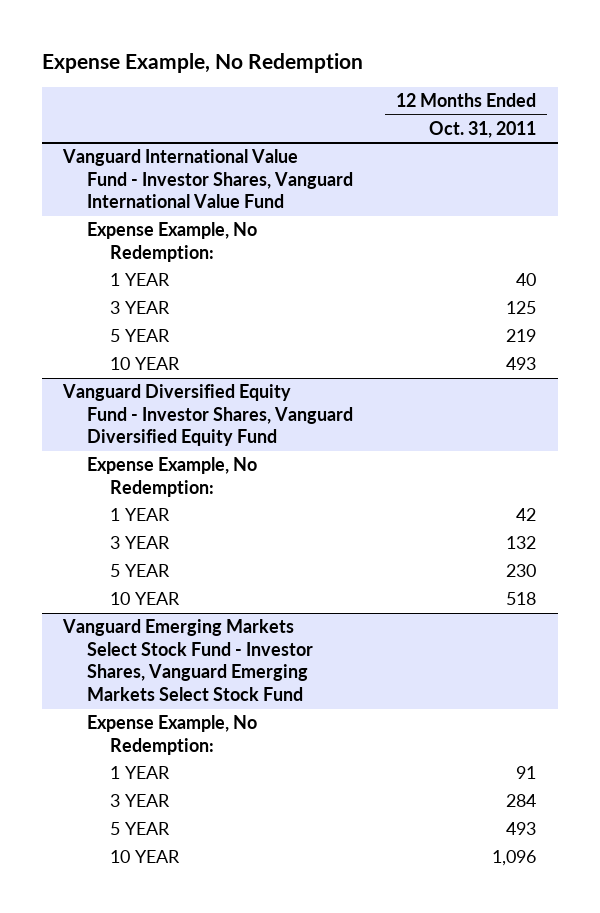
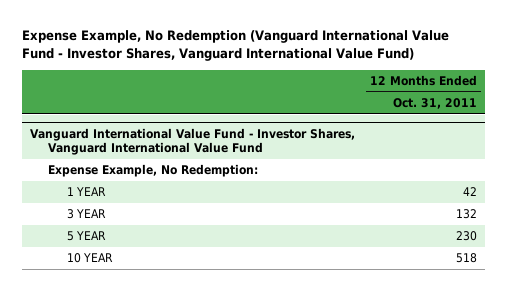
- Expense Example, No Redemption
+ Expense Example, No Redemption (Vanguard International Value Fund - Investor Shares, Vanguard International Value Fund)
@ Vanguard International Value Fund - Investor Shares, Vanguard International Value Fund
- 1 YEAR | 40
- 3 YEAR | 125
- 5 YEAR | 219
- 10 YEAR | 493
- Vanguard Diversified Equity Fund - Investor Shares, Vanguard Diversified Equity Fund
- Expense Example, No Redemption:
- Vanguard Emerging Markets Select Stock Fund - Investor Shares, Vanguard Emerging Markets Select Stock Fund
- Expense Example, No Redemption:
- 1 YEAR | 91
- 3 YEAR | 284
- 5 YEAR | 493
- 10 YEAR | 1,096

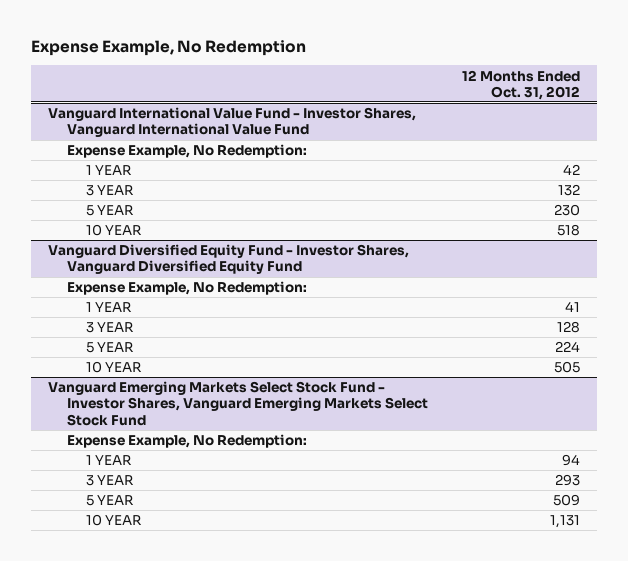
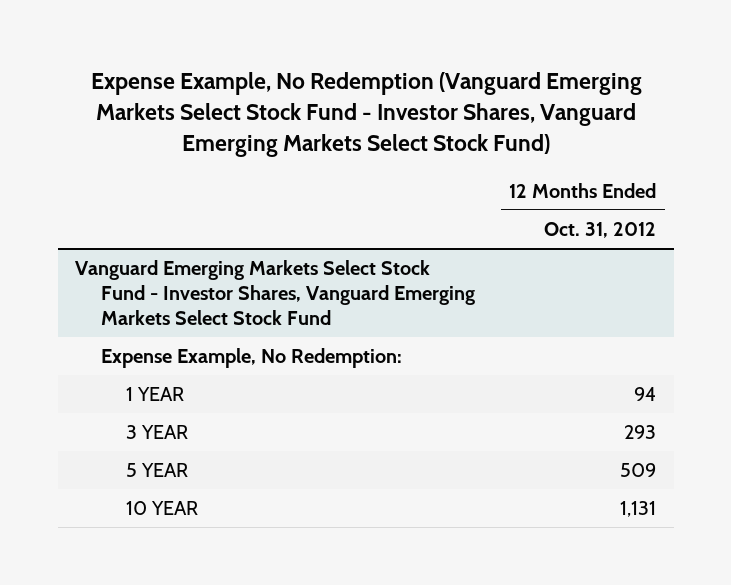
- Expense Example, No Redemption
+ Expense Example, No Redemption (Vanguard Emerging Markets Select Stock Fund - Investor Shares, Vanguard Emerging Markets Select Stock Fund)
- Vanguard International Value Fund - Investor Shares, Vanguard International Value Fund
- Expense Example, No Redemption:
- 1 YEAR | 42
- 3 YEAR | 132
- 5 YEAR | 230
- 10 YEAR | 518
- Vanguard Diversified Equity Fund - Investor Shares, Vanguard Diversified Equity Fund
- Expense Example, No Redemption:
- 1 YEAR | 41
- 3 YEAR | 128
- 5 YEAR | 224
- 10 YEAR | 505

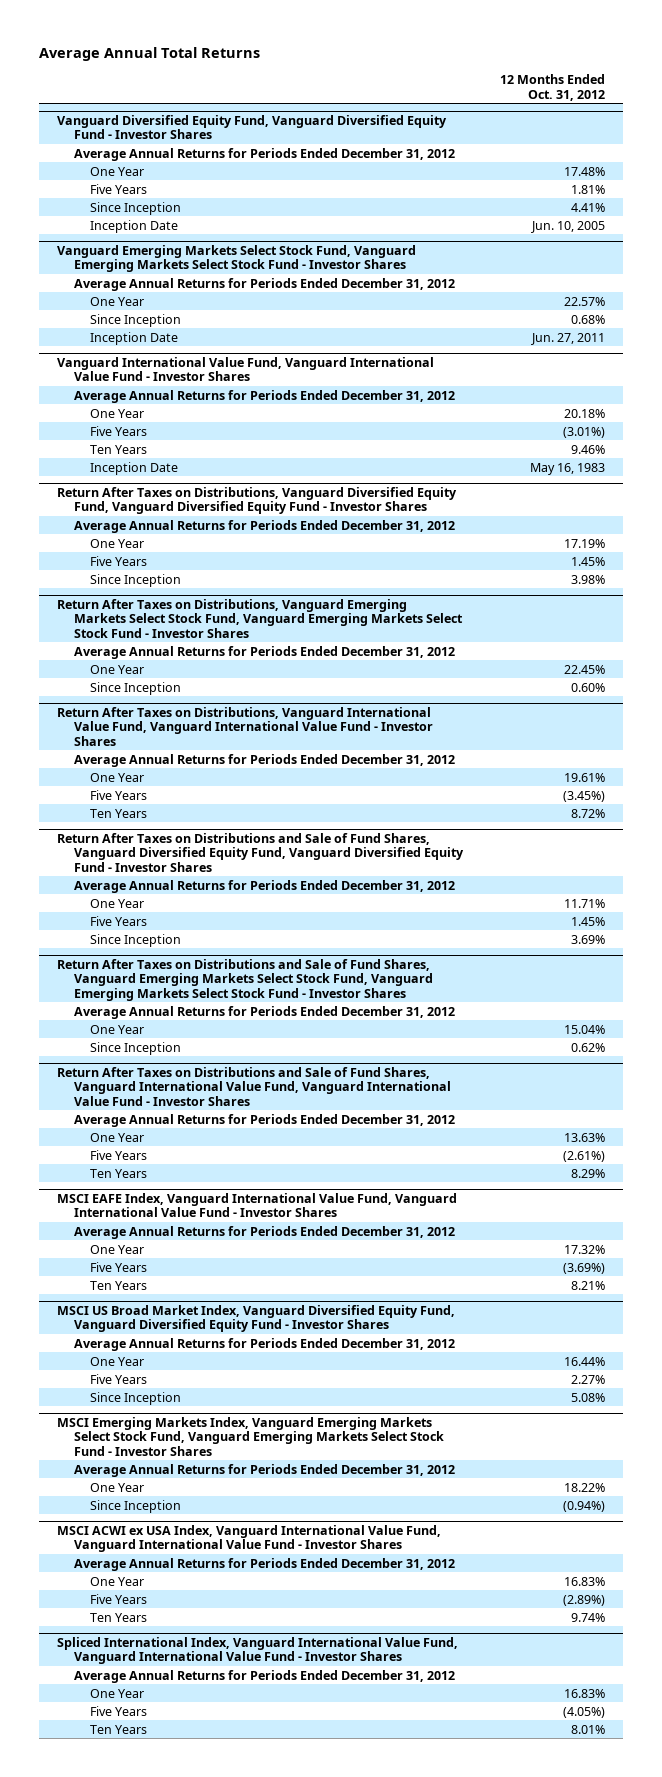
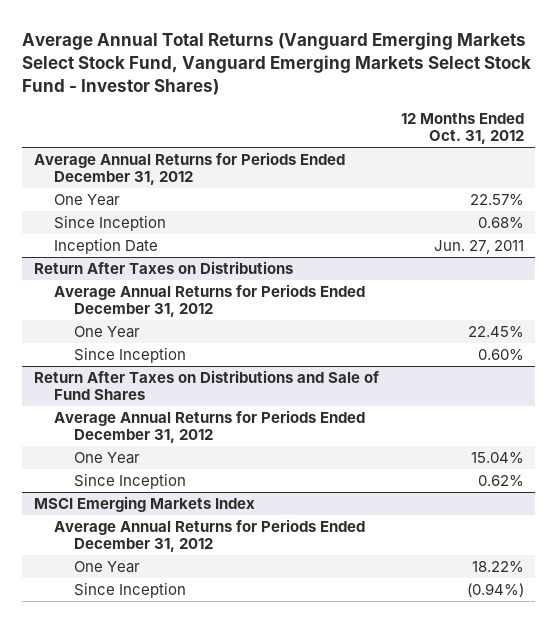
- Average Annual Total Returns
+ Average Annual Total Returns (Vanguard Emerging Markets Select Stock Fund, Vanguard Emerging Markets Select Stock Fund - Investor Shares)
- Vanguard Diversified Equity Fund, Vanguard Diversified Equity Fund - Investor Shares
- One Year | 17.48%
- Five Years | 1.81%
- Since Inception | 4.41%
- Inception Date | Jun. 10, 2005
- Vanguard Emerging Markets Select Stock Fund, Vanguard Emerging Markets Select Stock Fund - Investor Shares
- Average Annual Returns for Periods Ended December 31, 2012
- Vanguard International Value Fund, Vanguard International Value Fund - Investor Shares
- Average Annual Returns for Periods Ended December 31, 2012
- One Year | 20.18%
- Five Years | (3.01%)
- Ten Years | 9.46%
- Inception Date | May 16, 1983
- Return After Taxes on Distributions, Vanguard Diversified Equity Fund, Vanguard Diversified Equity Fund - Investor Shares
- Average Annual Returns for Periods Ended December 31, 2012
- One Year | 17.19%
- Five Years | 1.45%
- Since Inception | 3.98%
- Return After Taxes on Distributions, Vanguard Emerging Markets Select Stock Fund, Vanguard Emerging Markets Select Stock Fund - Investor Shares
+ Return After Taxes on Distributions
- Return After Taxes on Distributions, Vanguard International Value Fund, Vanguard International Value Fund - Investor Shares
- Average Annual Returns for Periods Ended December 31, 2012
- One Year | 19.61%
- Five Years | (3.45%)
- Ten Years | 8.72%
- Return After Taxes on Distributions and Sale of Fund Shares, Vanguard Diversified Equity Fund, Vanguard Diversified Equity Fund - Investor Shares
- Average Annual Returns for Periods Ended December 31, 2012
- One Year | 11.71%
- Five Years | 1.45%
- Since Inception | 3.69%
- Return After Taxes on Distributions and Sale of Fund Shares, Vanguard Emerging Markets Select Stock Fund, Vanguard Emerging Markets Select Stock Fund - Investor Shares
+ Return After Taxes on Distributions and Sale of Fund Shares
- Return After Taxes on Distributions and Sale of Fund Shares, Vanguard International Value Fund, Vanguard International Value Fund - Investor Shares
- Average Annual Returns for Periods Ended December 31, 2012
- One Year | 13.63%
- Five Years | (2.61%)
- Ten Years | 8.29%
- MSCI EAFE Index, Vanguard International Value Fund, Vanguard International Value Fund - Investor Shares
- Average Annual Returns for Periods Ended December 31, 2012
- One Year | 17.32%
- Five Years | (3.69%)
- Ten Years | 8.21%
- MSCI US Broad Market Index, Vanguard Diversified Equity Fund, Vanguard Diversified Equity Fund - Investor Shares
- Average Annual Returns for Periods Ended December 31, 2012
- One Year | 16.44%
- Five Years | 2.27%
- Since Inception | 5.08%
- MSCI Emerging Markets Index, Vanguard Emerging Markets Select Stock Fund, Vanguard Emerging Markets Select Stock Fund - Investor Shares
+ MSCI Emerging Markets Index
- MSCI ACWI ex USA Index, Vanguard International Value Fund, Vanguard International Value Fund - Investor Shares
- Average Annual Returns for Periods Ended December 31, 2012
- One Year | 16.83%
- Five Years | (2.89%)
- Ten Years | 9.74%
- Spliced International Index, Vanguard International Value Fund, Vanguard International Value Fund - Investor Shares
- Average Annual Returns for Periods Ended December 31, 2012
- One Year | 16.83%
- Five Years | (4.05%)
- Ten Years | 8.01%

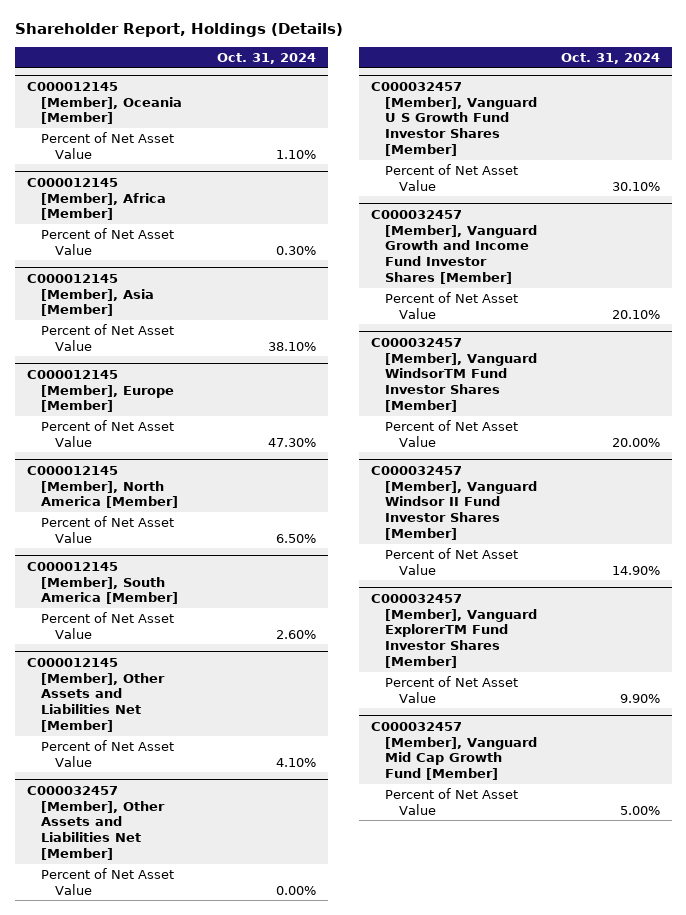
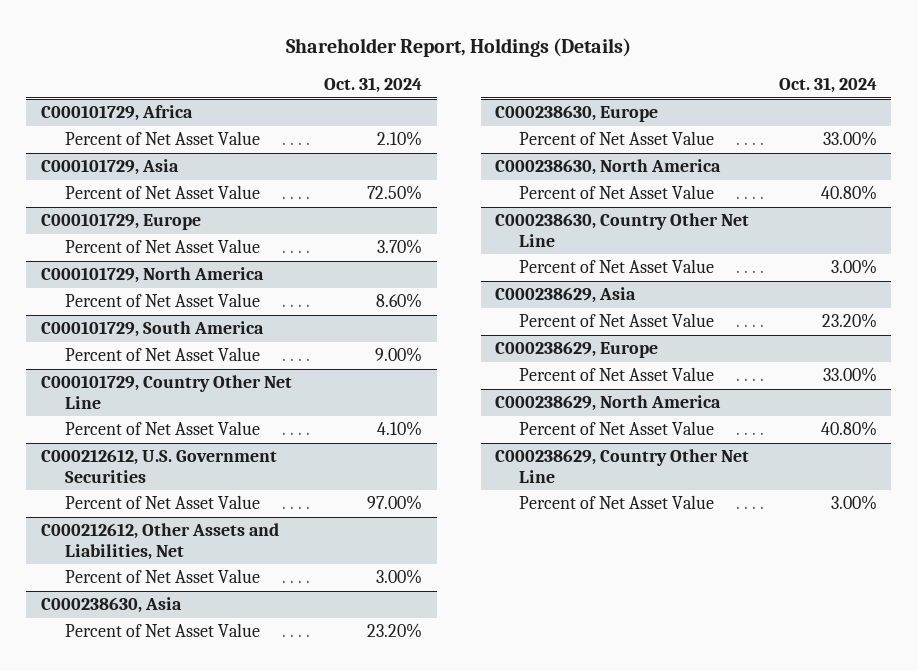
- C000012145 [Member], Oceania [Member]
- Percent of Net Asset Value | 1.10%
- C000012145 [Member], Africa [Member]
- Percent of Net Asset Value | 0.30%
- C000012145 [Member], Asia [Member]
- Percent of Net Asset Value | 38.10%
- C000012145 [Member], Europe [Member]
- Percent of Net Asset Value | 47.30%
- C000012145 [Member], North America [Member]
- Percent of Net Asset Value | 6.50%
- C000012145 [Member], South America [Member]
- Percent of Net Asset Value | 2.60%
- C000012145 [Member], Other Assets and Liabilities Net [Member]
+ C000101729, Africa
+ Percent of Net Asset Value | 2.10%
+ C000101729, Asia
+ Percent of Net Asset Value | 72.50%
+ C000101729, Europe
+ Percent of Net Asset Value | 3.70%
+ C000101729, North America
+ Percent of Net Asset Value | 8.60%
+ C000101729, South America
+ Percent of Net Asset Value | 9.00%
+ C000101729, Country Other Net Line
- C000032457 [Member], Other Assets and Liabilities Net [Member]
- Percent of Net Asset Value | 0.00%
- C000032457 [Member], Vanguard U S Growth Fund Investor Shares [Member]
- Percent of Net Asset Value | 30.10%
- C000032457 [Member], Vanguard Growth and Income Fund Investor Shares [Member]
- Percent of Net Asset Value | 20.10%
- C000032457 [Member], Vanguard WindsorTM Fund Investor Shares [Member]
- Percent of Net Asset Value | 20.00%
- C000032457 [Member], Vanguard Windsor II Fund Investor Shares [Member]
- Percent of Net Asset Value | 14.90%
- C000032457 [Member], Vanguard ExplorerTM Fund Investor Shares [Member]
- Percent of Net Asset Value | 9.90%
- C000032457 [Member], Vanguard Mid Cap Growth Fund [Member]
- Percent of Net Asset Value | 5.00%
+ C000212612, U.S. Government Securities
+ Percent of Net Asset Value | 97.00%
+ C000212612, Other Assets and Liabilities, Net
+ Percent of Net Asset Value | 3.00%
+ C000238630, Asia
+ Percent of Net Asset Value | 23.20%
+ C000238630, Europe
+ Percent of Net Asset Value | 33.00%
+ C000238630, North America
+ Percent of Net Asset Value | 40.80%
+ C000238630, Country Other Net Line
+ Percent of Net Asset Value | 3.00%
+ C000238629, Asia
+ Percent of Net Asset Value | 23.20%
+ C000238629, Europe
+ Percent of Net Asset Value | 33.00%
+ C000238629, North America
+ Percent of Net Asset Value | 40.80%
+ C000238629, Country Other Net Line
+ Percent of Net Asset Value | 3.00%

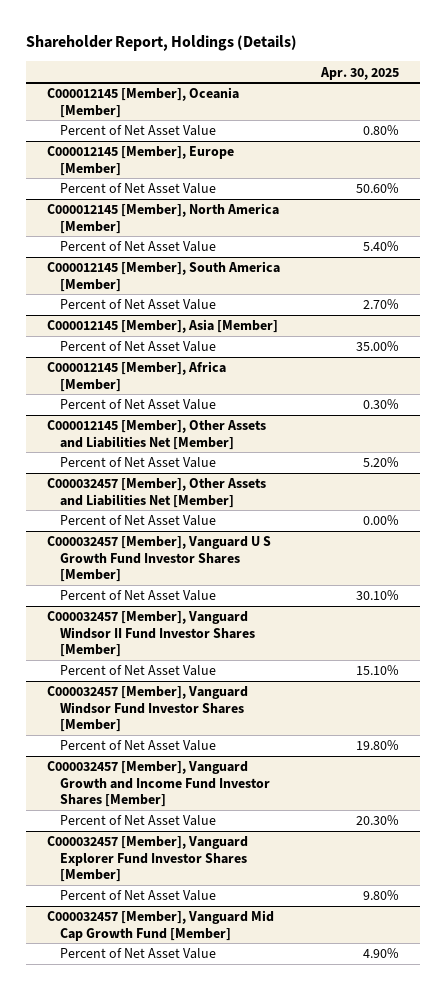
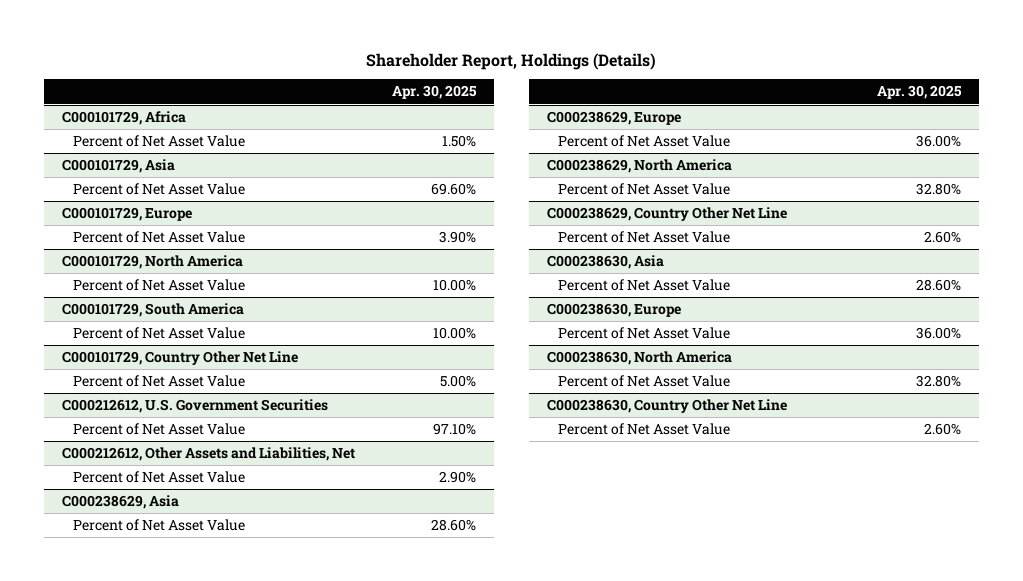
- C000012145 [Member], Oceania [Member]
- Percent of Net Asset Value | 0.80%
- C000012145 [Member], Europe [Member]
- Percent of Net Asset Value | 50.60%
- C000012145 [Member], North America [Member]
- Percent of Net Asset Value | 5.40%
- C000012145 [Member], South America [Member]
- Percent of Net Asset Value | 2.70%
- C000012145 [Member], Asia [Member]
- Percent of Net Asset Value | 35.00%
- C000012145 [Member], Africa [Member]
- Percent of Net Asset Value | 0.30%
- C000012145 [Member], Other Assets and Liabilities Net [Member]
- Percent of Net Asset Value | 5.20%
- C000032457 [Member], Other Assets and Liabilities Net [Member]
- Percent of Net Asset Value | 0.00%
- C000032457 [Member], Vanguard U S Growth Fund Investor Shares [Member]
- Percent of Net Asset Value | 30.10%
- C000032457 [Member], Vanguard Windsor II Fund Investor Shares [Member]
- Percent of Net Asset Value | 15.10%
- C000032457 [Member], Vanguard Windsor Fund Investor Shares [Member]
- Percent of Net Asset Value | 19.80%
- C000032457 [Member], Vanguard Growth and Income Fund Investor Shares [Member]
- Percent of Net Asset Value | 20.30%
- C000032457 [Member], Vanguard Explorer Fund Investor Shares [Member]
- Percent of Net Asset Value | 9.80%
- C000032457 [Member], Vanguard Mid Cap Growth Fund [Member]
- Percent of Net Asset Value | 4.90%
+ C000101729, Africa
+ Percent of Net Asset Value | 1.50%
+ C000101729, Asia
+ Percent of Net Asset Value | 69.60%
+ C000101729, Europe
+ Percent of Net Asset Value | 3.90%
+ C000101729, North America
+ Percent of Net Asset Value | 10.00%
+ C000101729, South America
+ Percent of Net Asset Value | 10.00%
+ C000101729, Country Other Net Line
+ Percent of Net Asset Value | 5.00%
+ C000212612, U.S. Government Securities
+ Percent of Net Asset Value | 97.10%
+ C000212612, Other Assets and Liabilities, Net
+ Percent of Net Asset Value | 2.90%
+ C000238629, Asia
+ Percent of Net Asset Value | 28.60%
+ C000238629, Europe
+ Percent of Net Asset Value | 36.00%
+ C000238629, North America
+ Percent of Net Asset Value | 32.80%
+ C000238629, Country Other Net Line
+ Percent of Net Asset Value | 2.60%
+ C000238630, Asia
+ Percent of Net Asset Value | 28.60%
+ C000238630, Europe
+ Percent of Net Asset Value | 36.00%
+ C000238630, North America
+ Percent of Net Asset Value | 32.80%
+ C000238630, Country Other Net Line
+ Percent of Net Asset Value | 2.60%

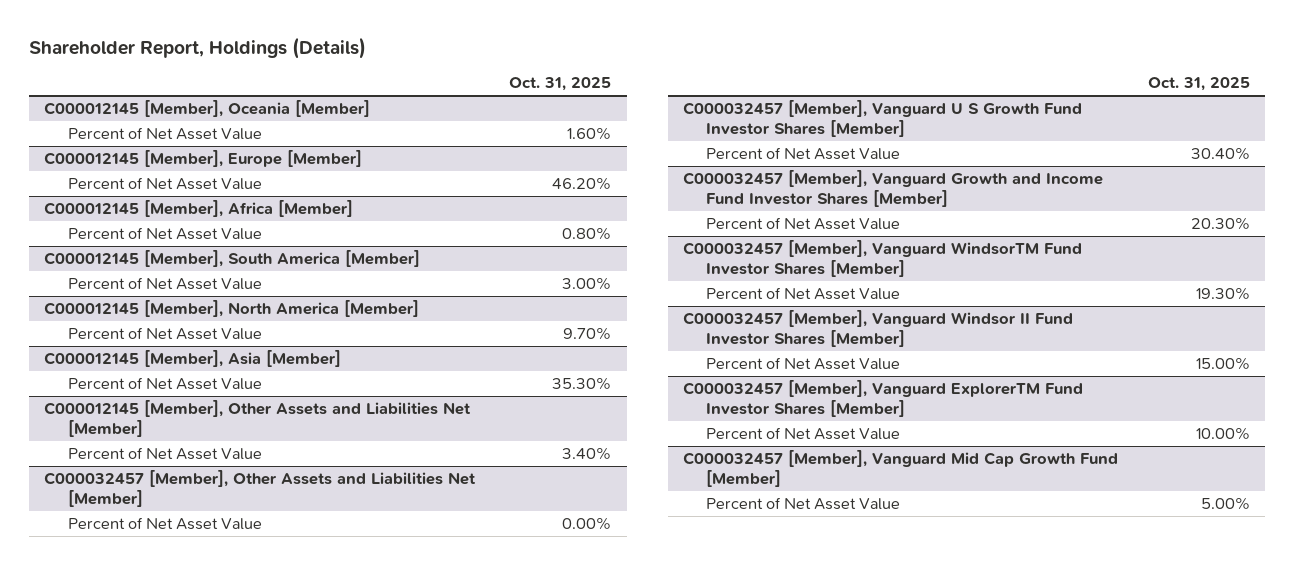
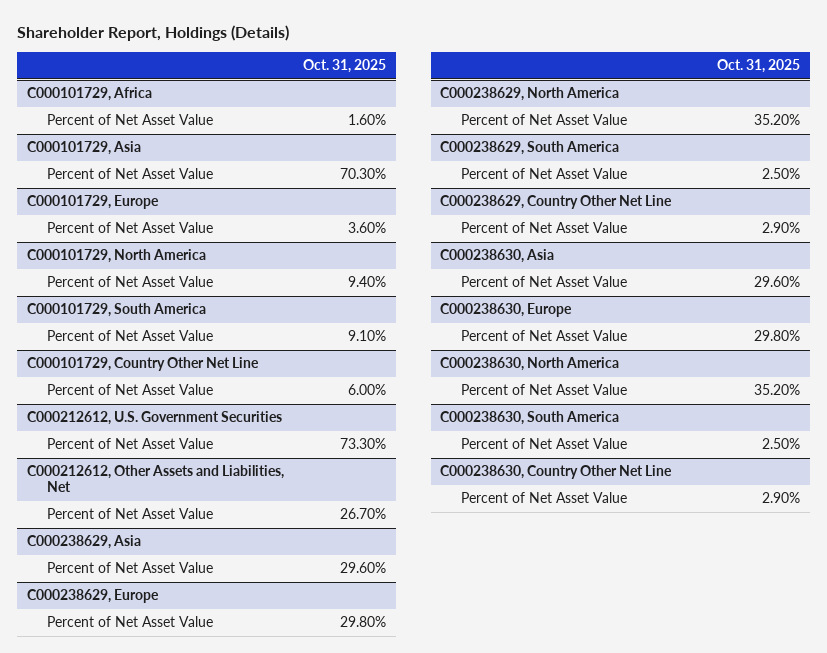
- C000012145 [Member], Oceania [Member]
+ C000101729, Africa
- C000012145 [Member], Europe [Member]
- Percent of Net Asset Value | 46.20%
- C000012145 [Member], Africa [Member]
- Percent of Net Asset Value | 0.80%
- C000012145 [Member], South America [Member]
- Percent of Net Asset Value | 3.00%
- C000012145 [Member], North America [Member]
- Percent of Net Asset Value | 9.70%
- C000012145 [Member], Asia [Member]
- Percent of Net Asset Value | 35.30%
- C000012145 [Member], Other Assets and Liabilities Net [Member]
- Percent of Net Asset Value | 3.40%
- C000032457 [Member], Other Assets and Liabilities Net [Member]
- Percent of Net Asset Value | 0.00%
- C000032457 [Member], Vanguard U S Growth Fund Investor Shares [Member]
- Percent of Net Asset Value | 30.40%
- C000032457 [Member], Vanguard Growth and Income Fund Investor Shares [Member]
- Percent of Net Asset Value | 20.30%
- C000032457 [Member], Vanguard WindsorTM Fund Investor Shares [Member]
- Percent of Net Asset Value | 19.30%
- C000032457 [Member], Vanguard Windsor II Fund Investor Shares [Member]
- Percent of Net Asset Value | 15.00%
- C000032457 [Member], Vanguard ExplorerTM Fund Investor Shares [Member]
- Percent of Net Asset Value | 10.00%
- C000032457 [Member], Vanguard Mid Cap Growth Fund [Member]
- Percent of Net Asset Value | 5.00%
+ C000101729, Asia
+ Percent of Net Asset Value | 70.30%
+ C000101729, Europe
+ Percent of Net Asset Value | 3.60%
+ C000101729, North America
+ Percent of Net Asset Value | 9.40%
+ C000101729, South America
+ Percent of Net Asset Value | 9.10%
+ C000101729, Country Other Net Line
+ Percent of Net Asset Value | 6.00%
+ C000212612, U.S. Government Securities
+ Percent of Net Asset Value | 73.30%
+ C000212612, Other Assets and Liabilities, Net
+ Percent of Net Asset Value | 26.70%
+ C000238629, Asia
+ Percent of Net Asset Value | 29.60%
+ C000238629, Europe
+ Percent of Net Asset Value | 29.80%
+ C000238629, North America
+ Percent of Net Asset Value | 35.20%
+ C000238629, South America
+ Percent of Net Asset Value | 2.50%
+ C000238629, Country Other Net Line
+ Percent of Net Asset Value | 2.90%
+ C000238630, Asia
+ Percent of Net Asset Value | 29.60%
+ C000238630, Europe
+ Percent of Net Asset Value | 29.80%
+ C000238630, North America
+ Percent of Net Asset Value | 35.20%
+ C000238630, South America
+ Percent of Net Asset Value | 2.50%
+ C000238630, Country Other Net Line
+ Percent of Net Asset Value | 2.90%

